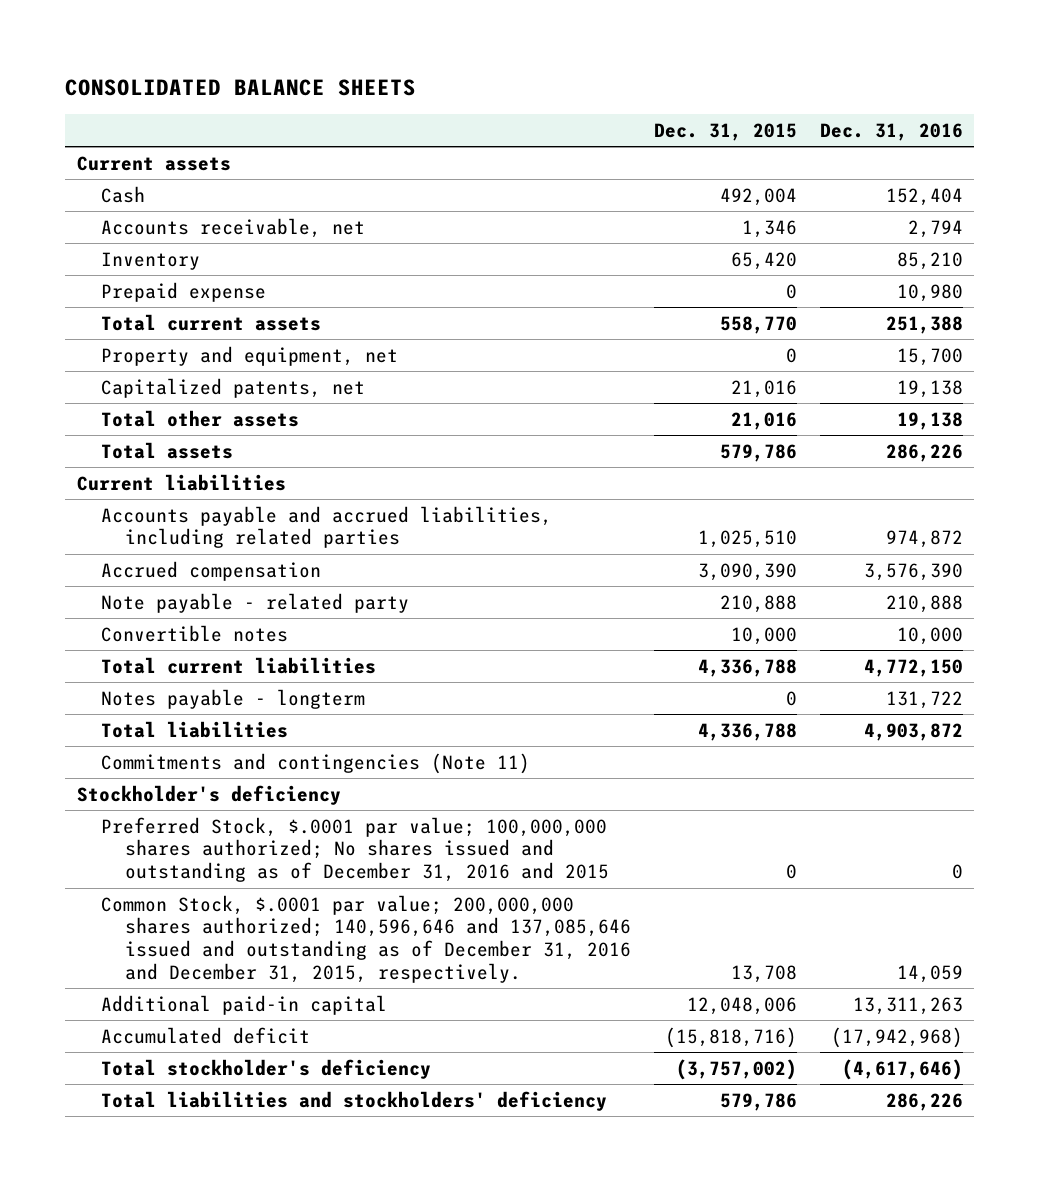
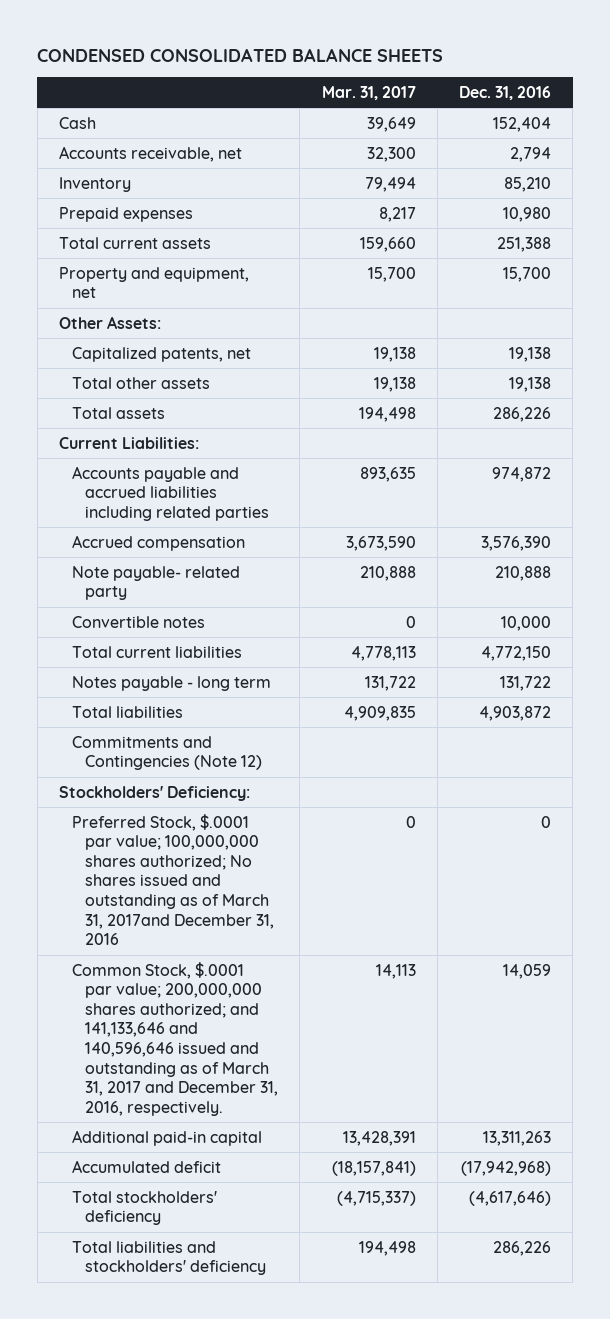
- CONSOLIDATED BALANCE SHEETS
+ CONDENSED CONSOLIDATED BALANCE SHEETS
- | Dec. 31, 2015 | Dec. 31, 2016
+ | Mar. 31, 2017 | Dec. 31, 2016
- Current assets
- Prepaid expense | 0 | 10,980
+ Prepaid expenses | 8,217 | 10,980
+ Other Assets:
- Current liabilities
- Accounts payable and accrued liabilities, including related parties | 1,025,510 | 974,872
+ Current Liabilities:
+ Accounts payable and accrued liabilities including related parties | 893,635 | 974,872
- Note payable - related party | 210,888 | 210,888
+ Note payable- related party | 210,888 | 210,888
- Notes payable - longterm | 0 | 131,722
+ Notes payable - long term | 131,722 | 131,722
- Commitments and contingencies (Note 11)
- Stockholder's deficiency
- Preferred Stock, $.0001 par value; 100,000,000 shares authorized; No shares issued and outstanding as of December 31, 2016 and 2015 | 0 | 0
- Common Stock, $.0001 par value; 200,000,000 shares authorized; 140,596,646 and 137,085,646 issued and outstanding as of December 31, 2016 and December 31, 2015, respectively. | 13,708 | 14,059
+ Commitments and Contingencies (Note 12)
+ Stockholders' Deficiency:
+ Preferred Stock, $.0001 par value; 100,000,000 shares authorized; No shares issued and outstanding as of March 31, 2017and December 31, 2016 | 0 | 0
+ Common Stock, $.0001 par value; 200,000,000 shares authorized; and 141,133,646 and 140,596,646 issued and outstanding as of March 31, 2017 and December 31, 2016, respectively. | 14,113 | 14,059
- Total stockholder's deficiency | (3,757,002) | (4,617,646)
+ Total stockholders' deficiency | (4,715,337) | (4,617,646)

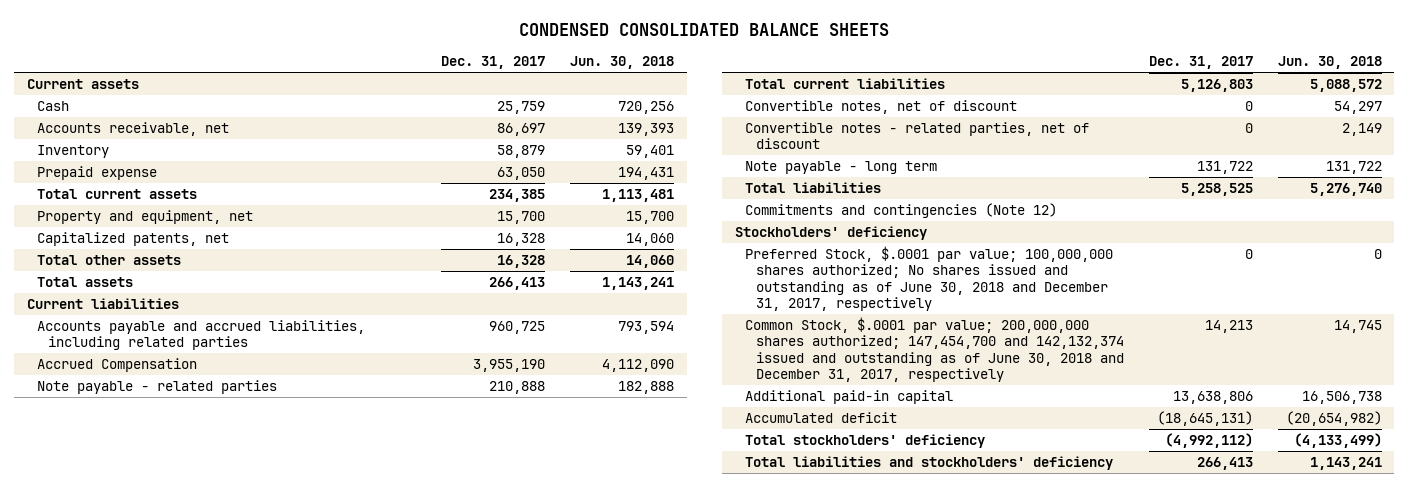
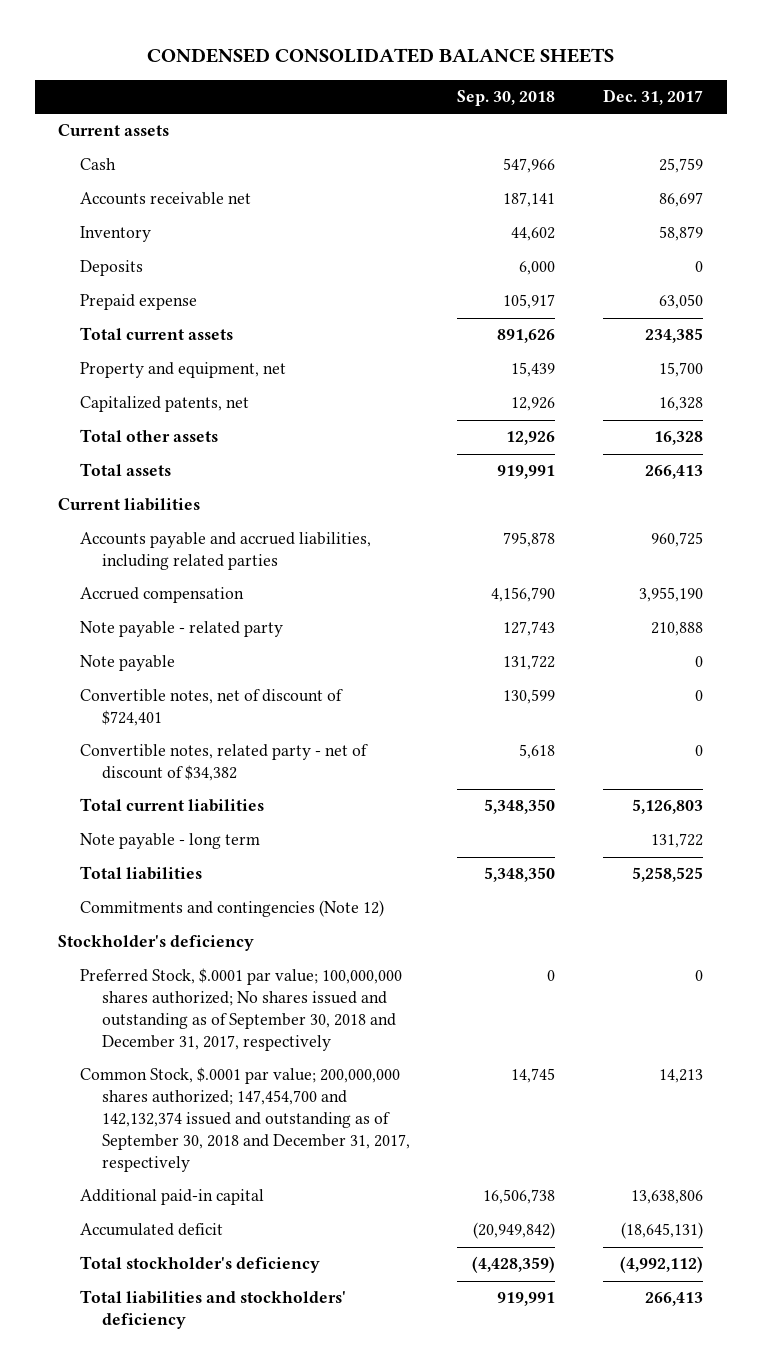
- | Dec. 31, 2017 | Jun. 30, 2018
+ | Sep. 30, 2018 | Dec. 31, 2017
- Accounts receivable, net | 86,697 | 139,393
+ Accounts receivable net | 187,141 | 86,697
+ Deposits | 6,000 | 0
- Accrued Compensation | 3,955,190 | 4,112,090
- Note payable - related parties | 210,888 | 182,888
+ Accrued compensation | 4,156,790 | 3,955,190
+ Note payable - related party | 127,743 | 210,888
+ Note payable | 131,722 | 0
+ Convertible notes, net of discount of $724,401 | 130,599 | 0
+ Convertible notes, related party - net of discount of $34,382 | 5,618 | 0
- Convertible notes, net of discount | 0 | 54,297
- Convertible notes - related parties, net of discount | 0 | 2,149
- Stockholders' deficiency
- Preferred Stock, $.0001 par value; 100,000,000 shares authorized; No shares issued and outstanding as of June 30, 2018 and December 31, 2017, respectively | 0 | 0
- Common Stock, $.0001 par value; 200,000,000 shares authorized; 147,454,700 and 142,132,374 issued and outstanding as of June 30, 2018 and December 31, 2017, respectively | 14,213 | 14,745
+ Stockholder's deficiency
+ Preferred Stock, $.0001 par value; 100,000,000 shares authorized; No shares issued and outstanding as of September 30, 2018 and December 31, 2017, respectively | 0 | 0
+ Common Stock, $.0001 par value; 200,000,000 shares authorized; 147,454,700 and 142,132,374 issued and outstanding as of September 30, 2018 and December 31, 2017, respectively | 14,745 | 14,213
- Total stockholders' deficiency | (4,992,112) | (4,133,499)
+ Total stockholder's deficiency | (4,428,359) | (4,992,112)

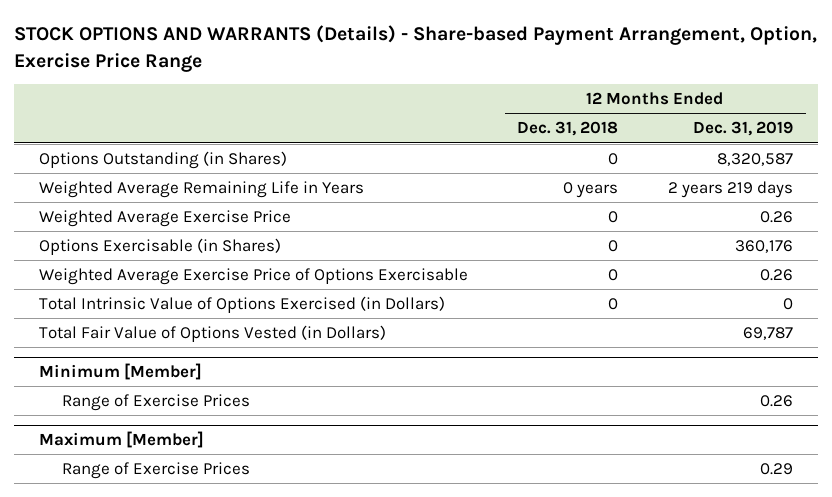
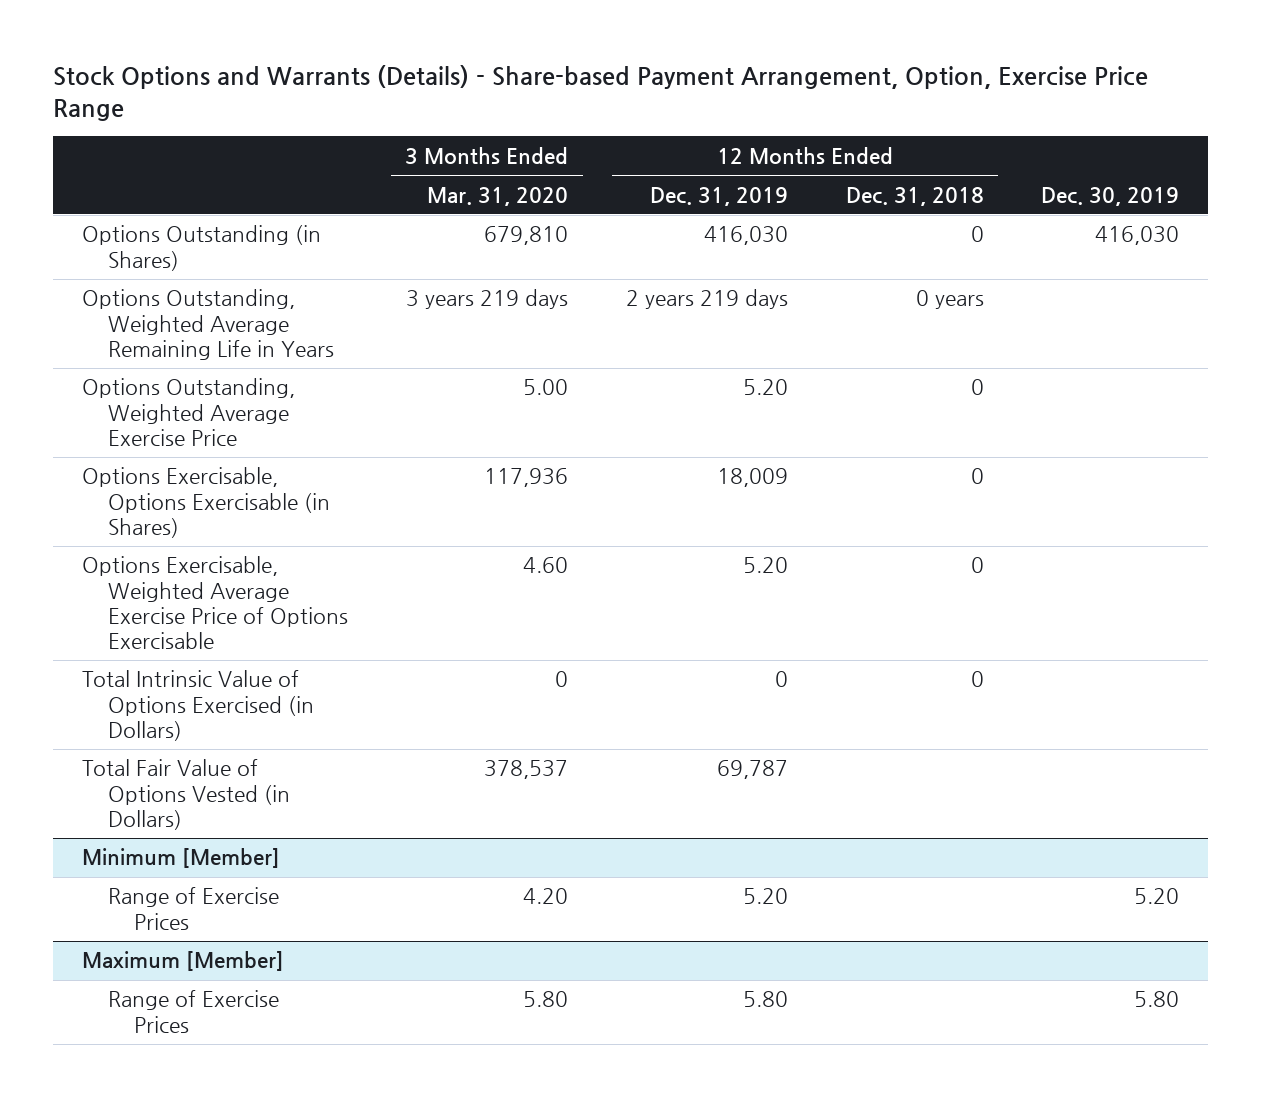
- STOCK OPTIONS AND WARRANTS (Details) - Share-based Payment Arrangement, Option, Exercise Price Range
+ Stock Options and Warrants (Details) - Share-based Payment Arrangement, Option, Exercise Price Range
- | 12 Months Ended Dec. 31, 2018 | 12 Months Ended Dec. 31, 2019
+ | 3 Months Ended Mar. 31, 2020 | 12 Months Ended Dec. 31, 2019 | 12 Months Ended Dec. 31, 2018 | Dec. 30, 2019
- Options Outstanding (in Shares) | 0 | 8,320,587
- Weighted Average Remaining Life in Years | 0 years | 2 years 219 days
- Weighted Average Exercise Price | 0 | 0.26
- Options Exercisable (in Shares) | 0 | 360,176
- Weighted Average Exercise Price of Options Exercisable | 0 | 0.26
+ Options Outstanding (in Shares) | 679,810 | 416,030 | 0 | 416,030
+ Options Outstanding, Weighted Average Remaining Life in Years | 3 years 219 days | 2 years 219 days | 0 years |
+ Options Outstanding, Weighted Average Exercise Price | 5.00 | 5.20 | 0 |
+ Options Exercisable, Options Exercisable (in Shares) | 117,936 | 18,009 | 0 |
+ Options Exercisable, Weighted Average Exercise Price of Options Exercisable | 4.60 | 5.20 | 0 |
@ Minimum [Member]
- Range of Exercise Prices | | 0.26
+ Range of Exercise Prices | 4.20 | 5.20 | | 5.20
@ Maximum [Member]
- Range of Exercise Prices | | 0.29
+ Range of Exercise Prices | 5.80 | 5.80 | | 5.80

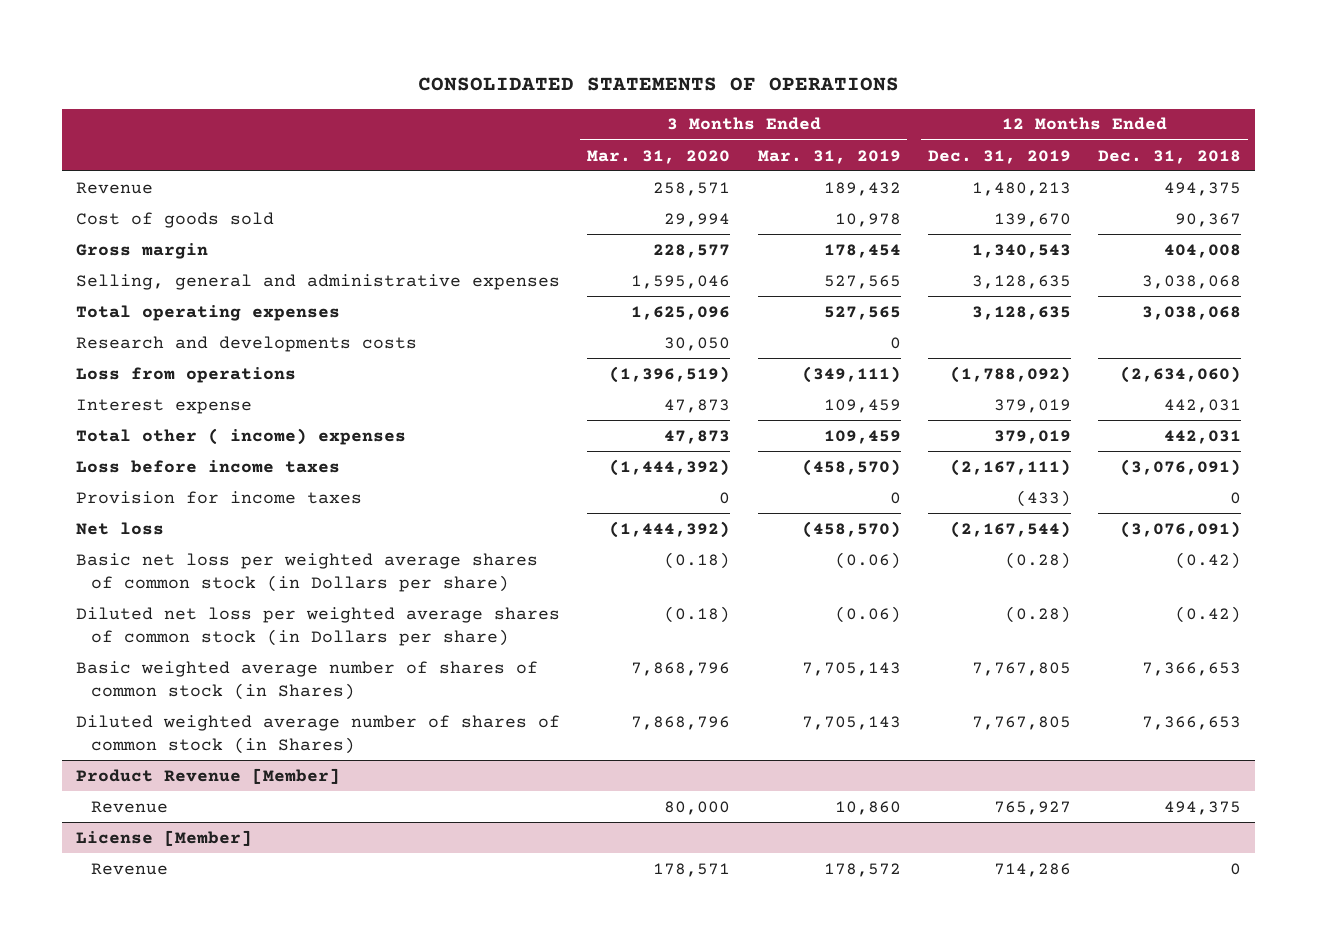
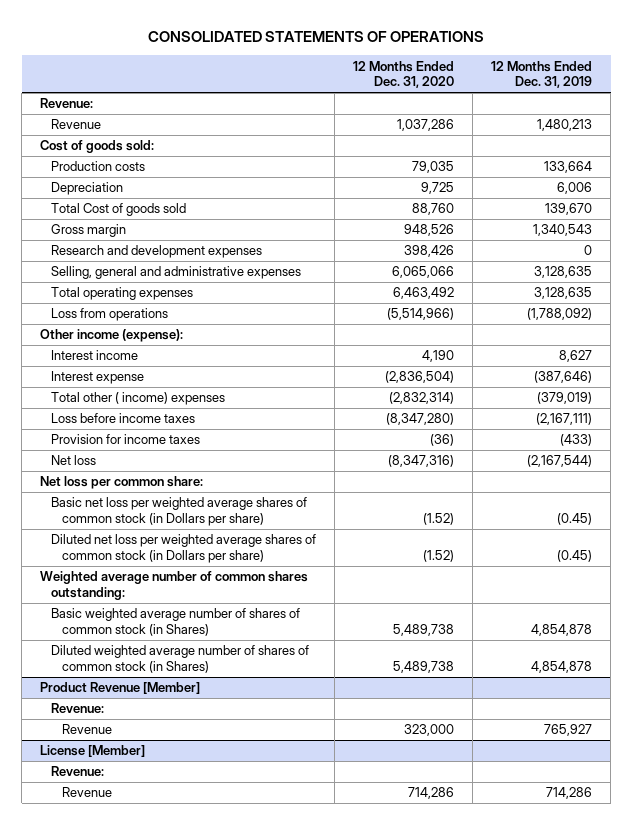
- | 3 Months Ended Mar. 31, 2020 | 3 Months Ended Mar. 31, 2019 | 12 Months Ended Dec. 31, 2019 | 12 Months Ended Dec. 31, 2018
+ | 12 Months Ended Dec. 31, 2020 | 12 Months Ended Dec. 31, 2019
+ Revenue:
- Cost of goods sold | 29,994 | 10,978 | 139,670 | 90,367
+ Cost of goods sold:
+ Production costs | 79,035 | 133,664
+ Depreciation | 9,725 | 6,006
+ Total Cost of goods sold | 88,760 | 139,670
+ Research and development expenses | 398,426 | 0
- Research and developments costs | 30,050 | 0 | |
- Interest expense | 47,873 | 109,459 | 379,019 | 442,031
- Total other ( income) expenses | 47,873 | 109,459 | 379,019 | 442,031
+ Other income (expense):
+ Interest income | 4,190 | 8,627
+ Interest expense | (2,836,504) | (387,646)
+ Total other ( income) expenses | (2,832,314) | (379,019)
- Basic net loss per weighted average shares of common stock (in Dollars per share) | (0.18) | (0.06) | (0.28) | (0.42)
- Diluted net loss per weighted average shares of common stock (in Dollars per share) | (0.18) | (0.06) | (0.28) | (0.42)
- Basic weighted average number of shares of common stock (in Shares) | 7,868,796 | 7,705,143 | 7,767,805 | 7,366,653
- Diluted weighted average number of shares of common stock (in Shares) | 7,868,796 | 7,705,143 | 7,767,805 | 7,366,653
+ Net loss per common share:
+ Basic net loss per weighted average shares of common stock (in Dollars per share) | (1.52) | (0.45)
+ Diluted net loss per weighted average shares of common stock (in Dollars per share) | (1.52) | (0.45)
+ Weighted average number of common shares outstanding:
+ Basic weighted average number of shares of common stock (in Shares) | 5,489,738 | 4,854,878
+ Diluted weighted average number of shares of common stock (in Shares) | 5,489,738 | 4,854,878
@ Product Revenue [Member]
+ Revenue:
@ License [Member]
+ Revenue:

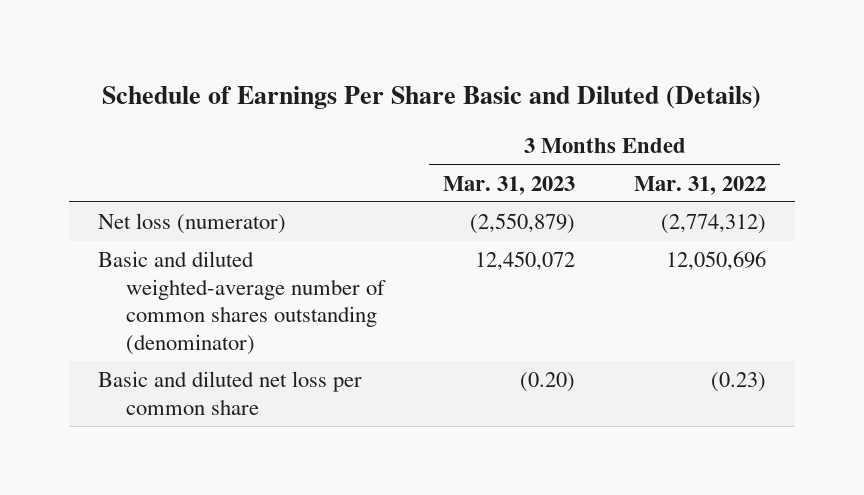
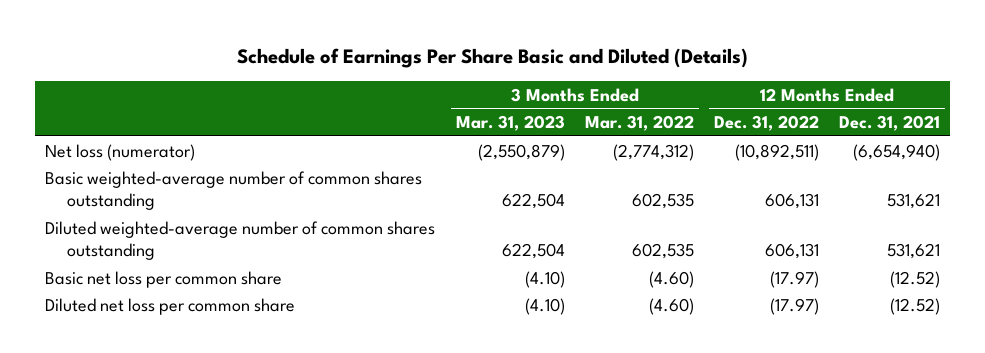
- | 3 Months Ended Mar. 31, 2023 | 3 Months Ended Mar. 31, 2022
+ | 3 Months Ended Mar. 31, 2023 | 3 Months Ended Mar. 31, 2022 | 12 Months Ended Dec. 31, 2022 | 12 Months Ended Dec. 31, 2021
- Basic and diluted weighted-average number of common shares outstanding (denominator) | 12,450,072 | 12,050,696
- Basic and diluted net loss per common share | (0.20) | (0.23)
+ Basic weighted-average number of common shares outstanding | 622,504 | 602,535 | 606,131 | 531,621
+ Diluted weighted-average number of common shares outstanding | 622,504 | 602,535 | 606,131 | 531,621
+ Basic net loss per common share | (4.10) | (4.60) | (17.97) | (12.52)
+ Diluted net loss per common share | (4.10) | (4.60) | (17.97) | (12.52)

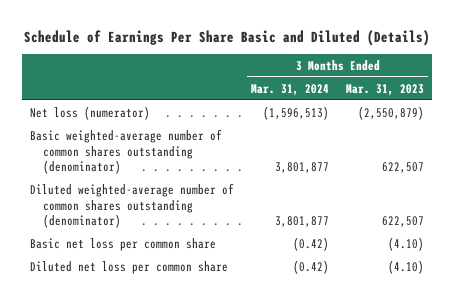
- | 3 Months Ended Mar. 31, 2023 | 3 Months Ended Mar. 31, 2022 | 12 Months Ended Dec. 31, 2022 | 12 Months Ended Dec. 31, 2021
+ | 3 Months Ended Mar. 31, 2024 | 3 Months Ended Mar. 31, 2023
- Basic weighted-average number of common shares outstanding | 622,504 | 602,535 | 606,131 | 531,621
- Diluted weighted-average number of common shares outstanding | 622,504 | 602,535 | 606,131 | 531,621
+ Basic weighted-average number of common shares outstanding (denominator) | 3,801,877 | 622,507
+ Diluted weighted-average number of common shares outstanding (denominator) | 3,801,877 | 622,507

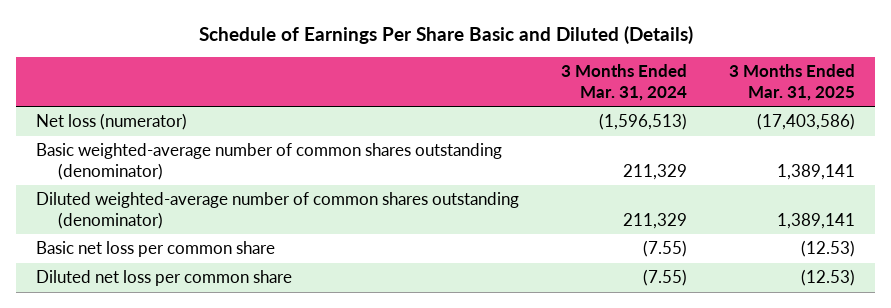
- | 3 Months Ended Mar. 31, 2024 | 3 Months Ended Mar. 31, 2023
+ | 3 Months Ended Mar. 31, 2024 | 3 Months Ended Mar. 31, 2025
- Basic weighted-average number of common shares outstanding (denominator) | 3,801,877 | 622,507
- Diluted weighted-average number of common shares outstanding (denominator) | 3,801,877 | 622,507
- Basic net loss per common share | (0.42) | (4.10)
- Diluted net loss per common share | (0.42) | (4.10)
+ Basic weighted-average number of common shares outstanding (denominator) | 211,329 | 1,389,141
+ Diluted weighted-average number of common shares outstanding (denominator) | 211,329 | 1,389,141
+ Basic net loss per common share | (7.55) | (12.53)
+ Diluted net loss per common share | (7.55) | (12.53)

